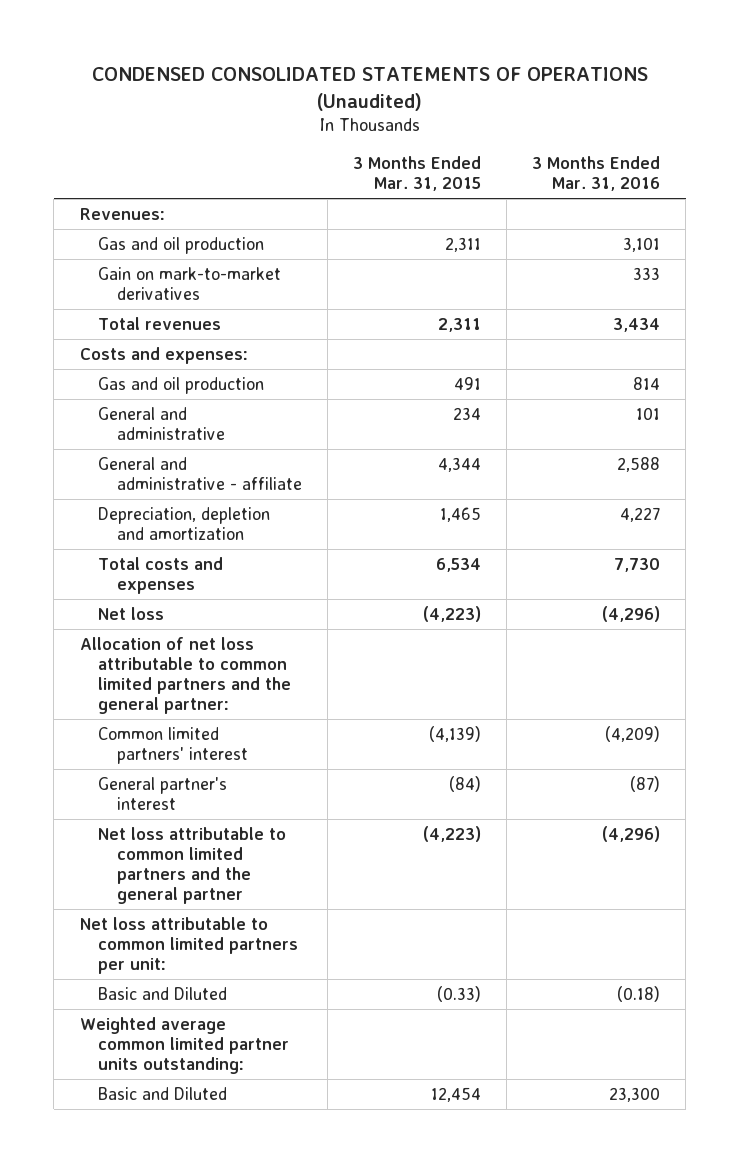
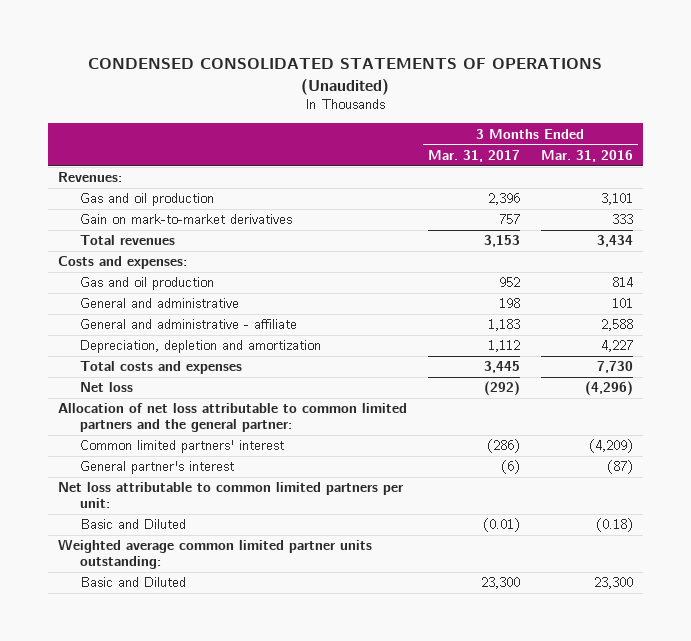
- | 3 Months Ended Mar. 31, 2015 | 3 Months Ended Mar. 31, 2016
+ | 3 Months Ended Mar. 31, 2017 | 3 Months Ended Mar. 31, 2016
- Net loss attributable to common limited partners and the general partner | (4,223) | (4,296)

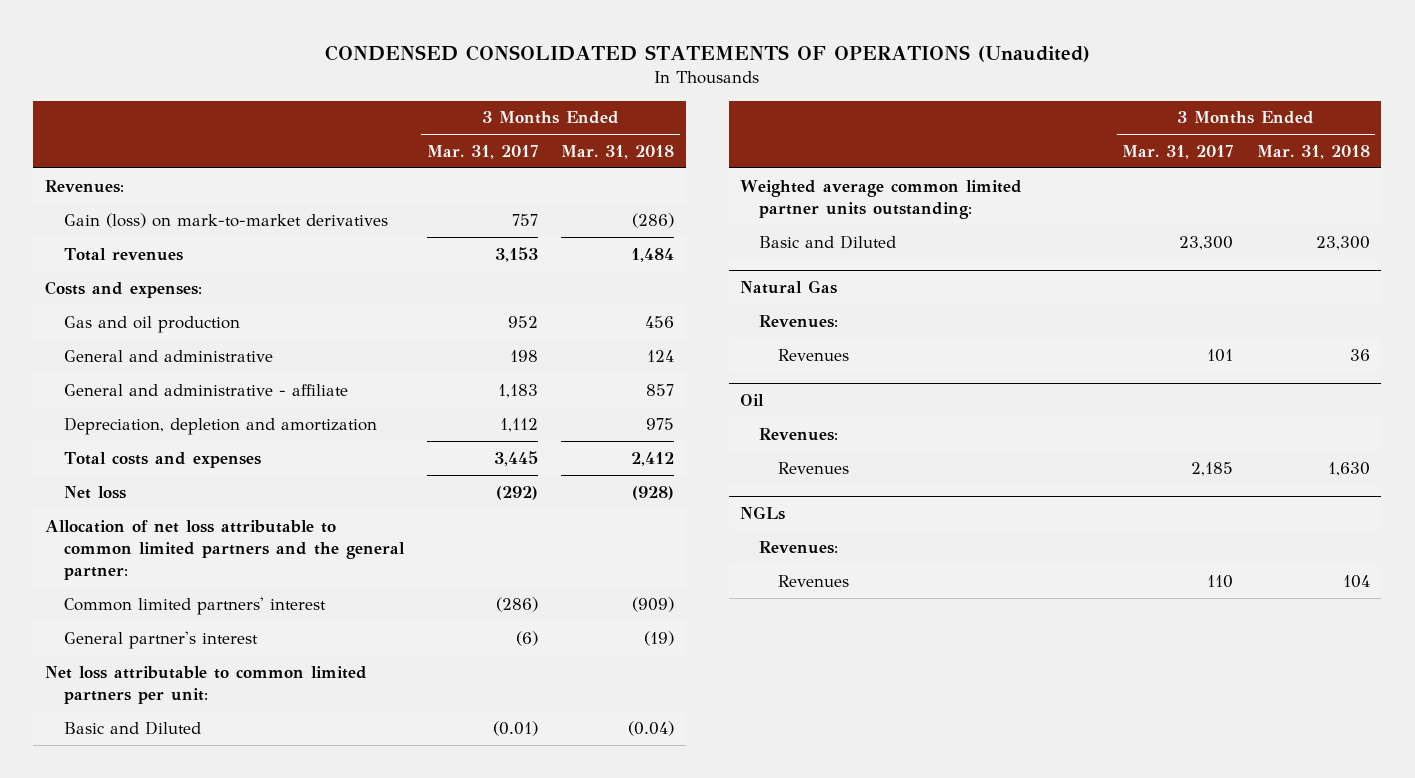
- | 3 Months Ended Mar. 31, 2017 | 3 Months Ended Mar. 31, 2016
+ | 3 Months Ended Mar. 31, 2017 | 3 Months Ended Mar. 31, 2018
- Gas and oil production | 2,396 | 3,101
- Gain on mark-to-market derivatives | 757 | 333
+ Gain (loss) on mark-to-market derivatives | 757 | (286)
+ Natural Gas
+ Revenues:
+ Revenues | 101 | 36
+ Oil
+ Revenues:
+ Revenues | 2,185 | 1,630
+ NGLs
+ Revenues:
+ Revenues | 110 | 104

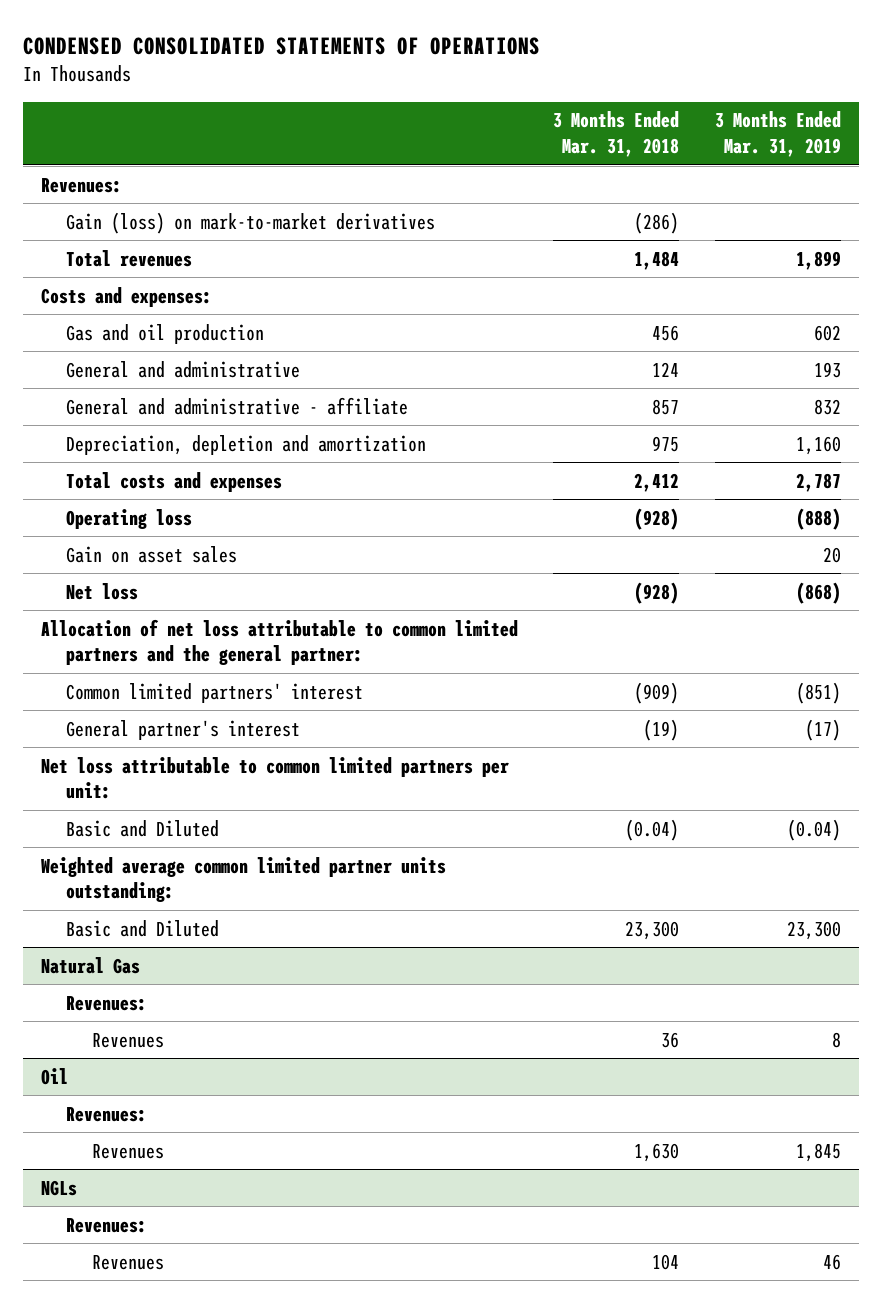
- CONDENSED CONSOLIDATED STATEMENTS OF OPERATIONS (Unaudited)
+ CONDENSED CONSOLIDATED STATEMENTS OF OPERATIONS
- | 3 Months Ended Mar. 31, 2017 | 3 Months Ended Mar. 31, 2018
+ | 3 Months Ended Mar. 31, 2018 | 3 Months Ended Mar. 31, 2019
+ Operating loss | (928) | (888)
+ Gain on asset sales | | 20

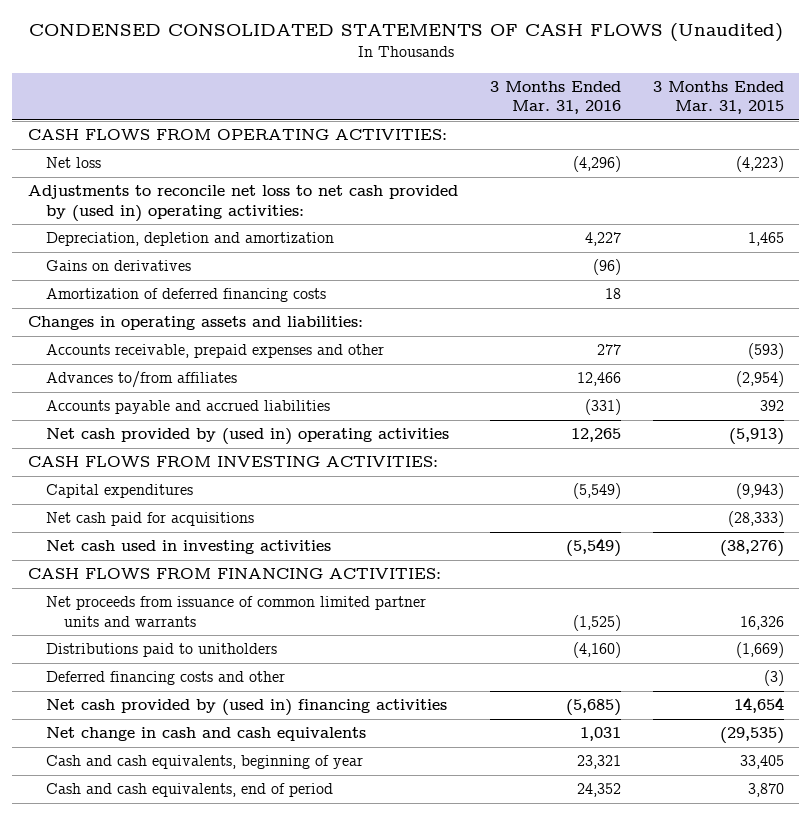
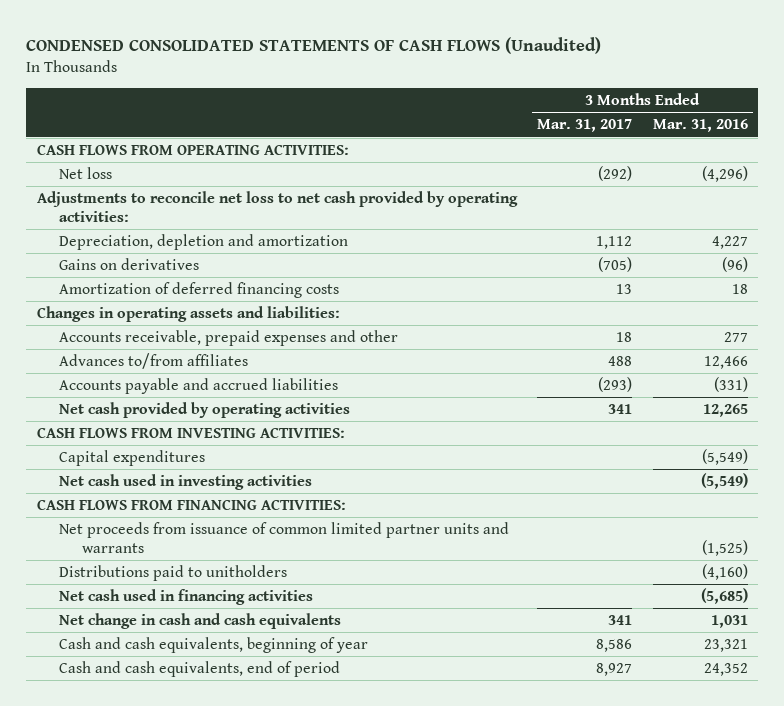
- | 3 Months Ended Mar. 31, 2016 | 3 Months Ended Mar. 31, 2015
+ | 3 Months Ended Mar. 31, 2017 | 3 Months Ended Mar. 31, 2016
- Adjustments to reconcile net loss to net cash provided by (used in) operating activities:
+ Adjustments to reconcile net loss to net cash provided by operating activities:
- Net cash provided by (used in) operating activities | 12,265 | (5,913)
+ Net cash provided by operating activities | 341 | 12,265
- Net cash paid for acquisitions | | (28,333)
- Deferred financing costs and other | | (3)
- Net cash provided by (used in) financing activities | (5,685) | 14,654
+ Net cash used in financing activities | | (5,685)

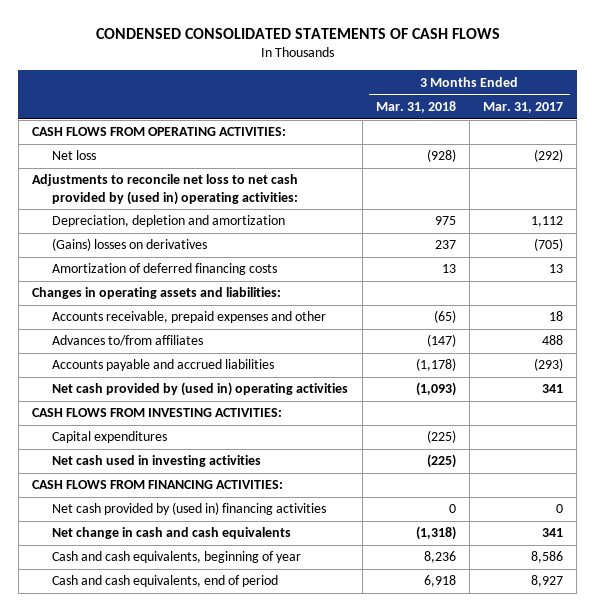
- CONDENSED CONSOLIDATED STATEMENTS OF CASH FLOWS (Unaudited)
+ CONDENSED CONSOLIDATED STATEMENTS OF CASH FLOWS
- | 3 Months Ended Mar. 31, 2017 | 3 Months Ended Mar. 31, 2016
+ | 3 Months Ended Mar. 31, 2018 | 3 Months Ended Mar. 31, 2017
- Adjustments to reconcile net loss to net cash provided by operating activities:
+ Adjustments to reconcile net loss to net cash provided by (used in) operating activities:
- Gains on derivatives | (705) | (96)
+ (Gains) losses on derivatives | 237 | (705)
- Net cash provided by operating activities | 341 | 12,265
+ Net cash provided by (used in) operating activities | (1,093) | 341
- Net proceeds from issuance of common limited partner units and warrants | | (1,525)
- Distributions paid to unitholders | | (4,160)
- Net cash used in financing activities | | (5,685)
+ Net cash provided by (used in) financing activities | 0 | 0

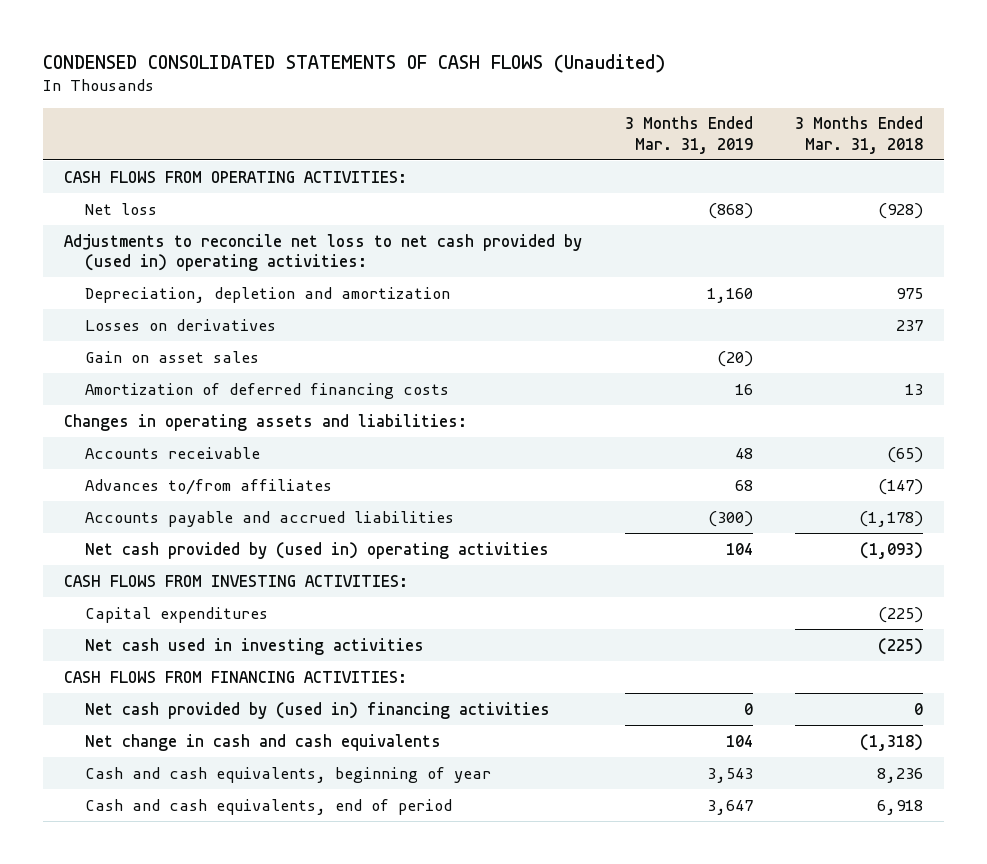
- CONDENSED CONSOLIDATED STATEMENTS OF CASH FLOWS
+ CONDENSED CONSOLIDATED STATEMENTS OF CASH FLOWS (Unaudited)
- | 3 Months Ended Mar. 31, 2018 | 3 Months Ended Mar. 31, 2017
+ | 3 Months Ended Mar. 31, 2019 | 3 Months Ended Mar. 31, 2018
- (Gains) losses on derivatives | 237 | (705)
+ Losses on derivatives | | 237
+ Gain on asset sales | (20) |
- Accounts receivable, prepaid expenses and other | (65) | 18
+ Accounts receivable | 48 | (65)

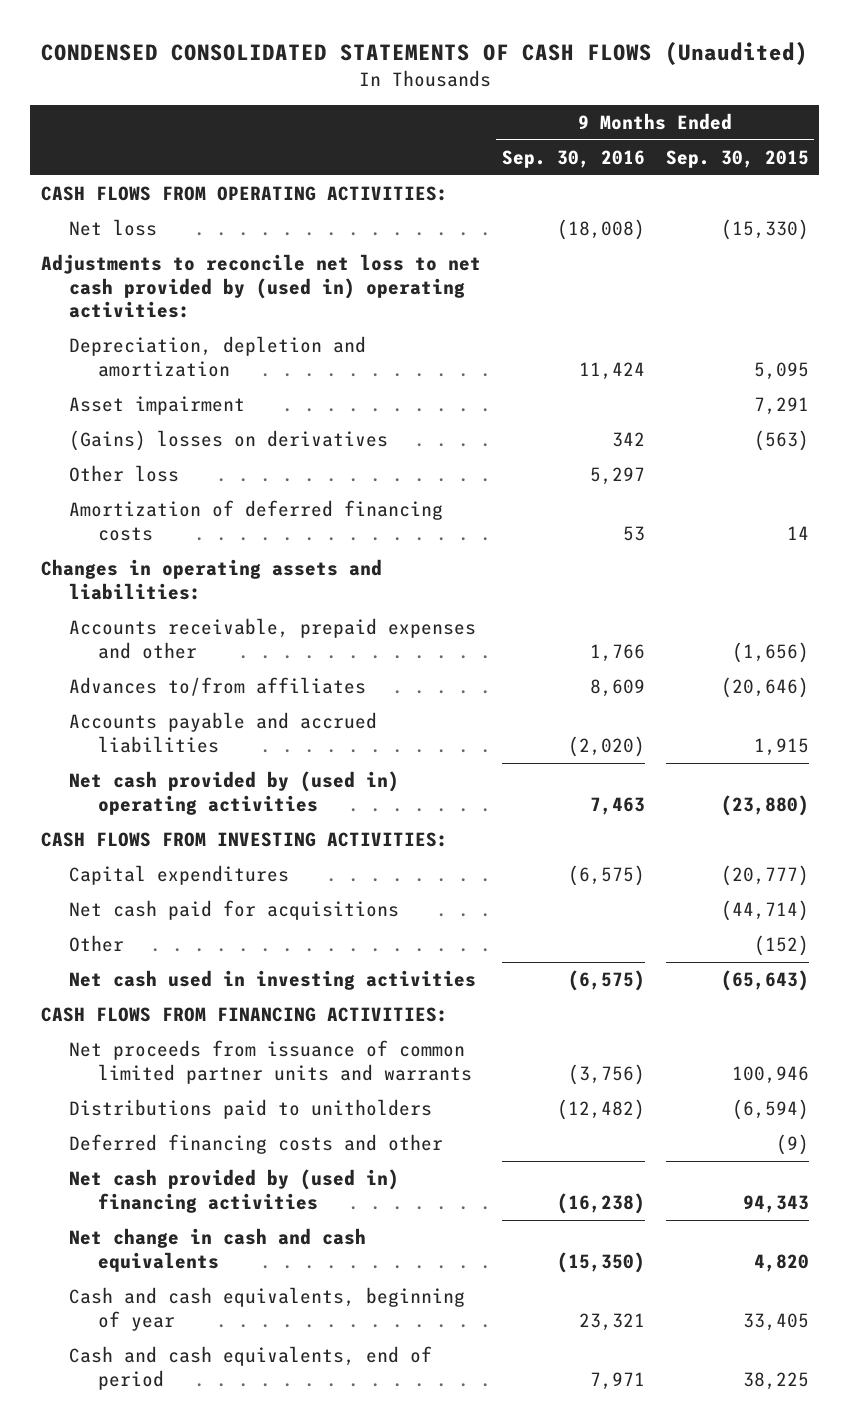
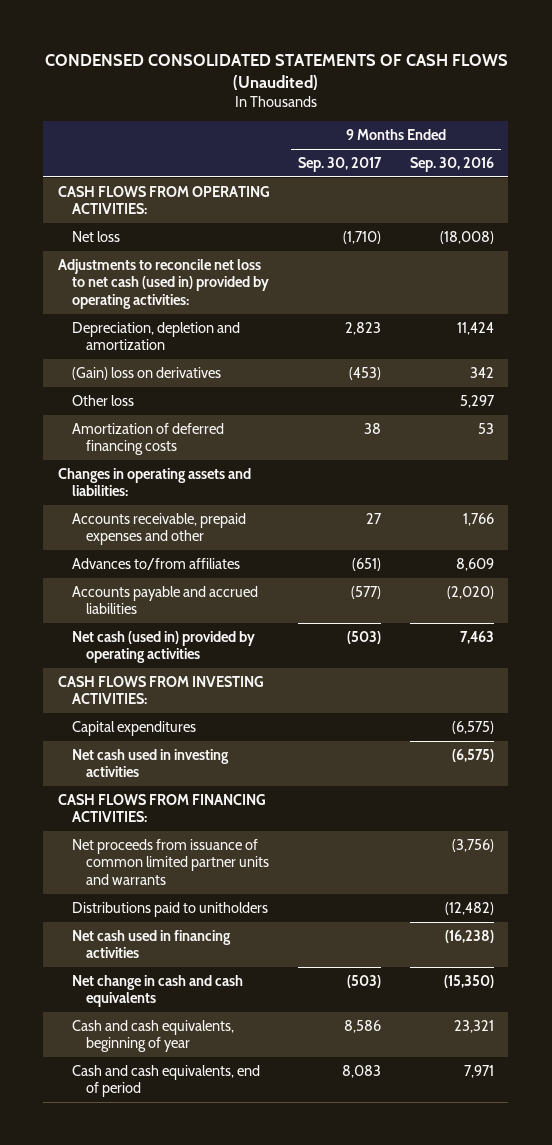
- | 9 Months Ended Sep. 30, 2016 | 9 Months Ended Sep. 30, 2015
+ | 9 Months Ended Sep. 30, 2017 | 9 Months Ended Sep. 30, 2016
- Adjustments to reconcile net loss to net cash provided by (used in) operating activities:
+ Adjustments to reconcile net loss to net cash (used in) provided by operating activities:
- Asset impairment | | 7,291
- (Gains) losses on derivatives | 342 | (563)
+ (Gain) loss on derivatives | (453) | 342
- Net cash provided by (used in) operating activities | 7,463 | (23,880)
+ Net cash (used in) provided by operating activities | (503) | 7,463
- Net cash paid for acquisitions | | (44,714)
- Other | | (152)
- Deferred financing costs and other | | (9)
- Net cash provided by (used in) financing activities | (16,238) | 94,343
+ Net cash used in financing activities | | (16,238)

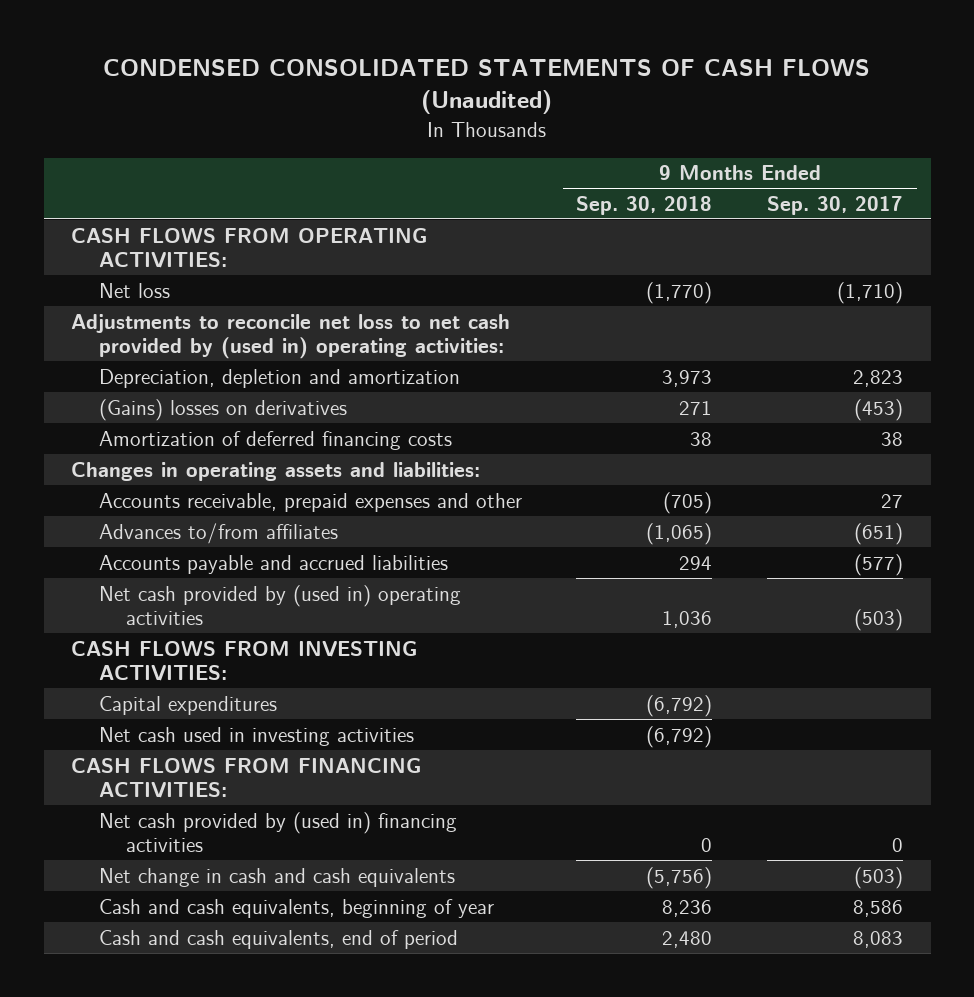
- | 9 Months Ended Sep. 30, 2017 | 9 Months Ended Sep. 30, 2016
+ | 9 Months Ended Sep. 30, 2018 | 9 Months Ended Sep. 30, 2017
- Adjustments to reconcile net loss to net cash (used in) provided by operating activities:
+ Adjustments to reconcile net loss to net cash provided by (used in) operating activities:
- (Gain) loss on derivatives | (453) | 342
- Other loss | | 5,297
+ (Gains) losses on derivatives | 271 | (453)
- Net cash (used in) provided by operating activities | (503) | 7,463
+ Net cash provided by (used in) operating activities | 1,036 | (503)
- Net proceeds from issuance of common limited partner units and warrants | | (3,756)
- Distributions paid to unitholders | | (12,482)
- Net cash used in financing activities | | (16,238)
+ Net cash provided by (used in) financing activities | 0 | 0

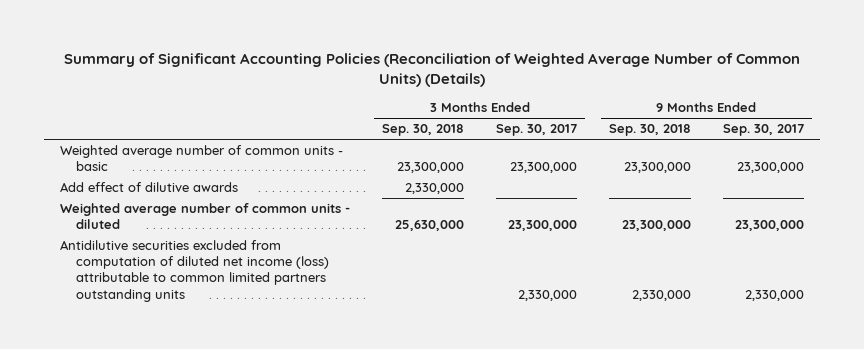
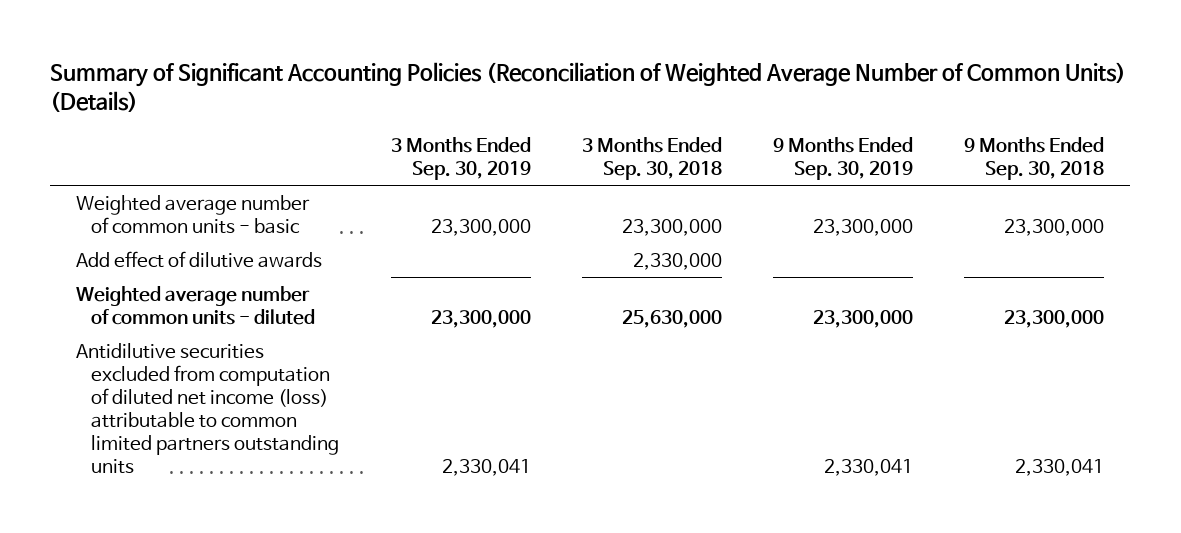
- | 3 Months Ended Sep. 30, 2018 | 3 Months Ended Sep. 30, 2017 | 9 Months Ended Sep. 30, 2018 | 9 Months Ended Sep. 30, 2017
+ | 3 Months Ended Sep. 30, 2019 | 3 Months Ended Sep. 30, 2018 | 9 Months Ended Sep. 30, 2019 | 9 Months Ended Sep. 30, 2018
- Antidilutive securities excluded from computation of diluted net income (loss) attributable to common limited partners outstanding units | | 2,330,000 | 2,330,000 | 2,330,000
+ Antidilutive securities excluded from computation of diluted net income (loss) attributable to common limited partners outstanding units | 2,330,041 | | 2,330,041 | 2,330,041

